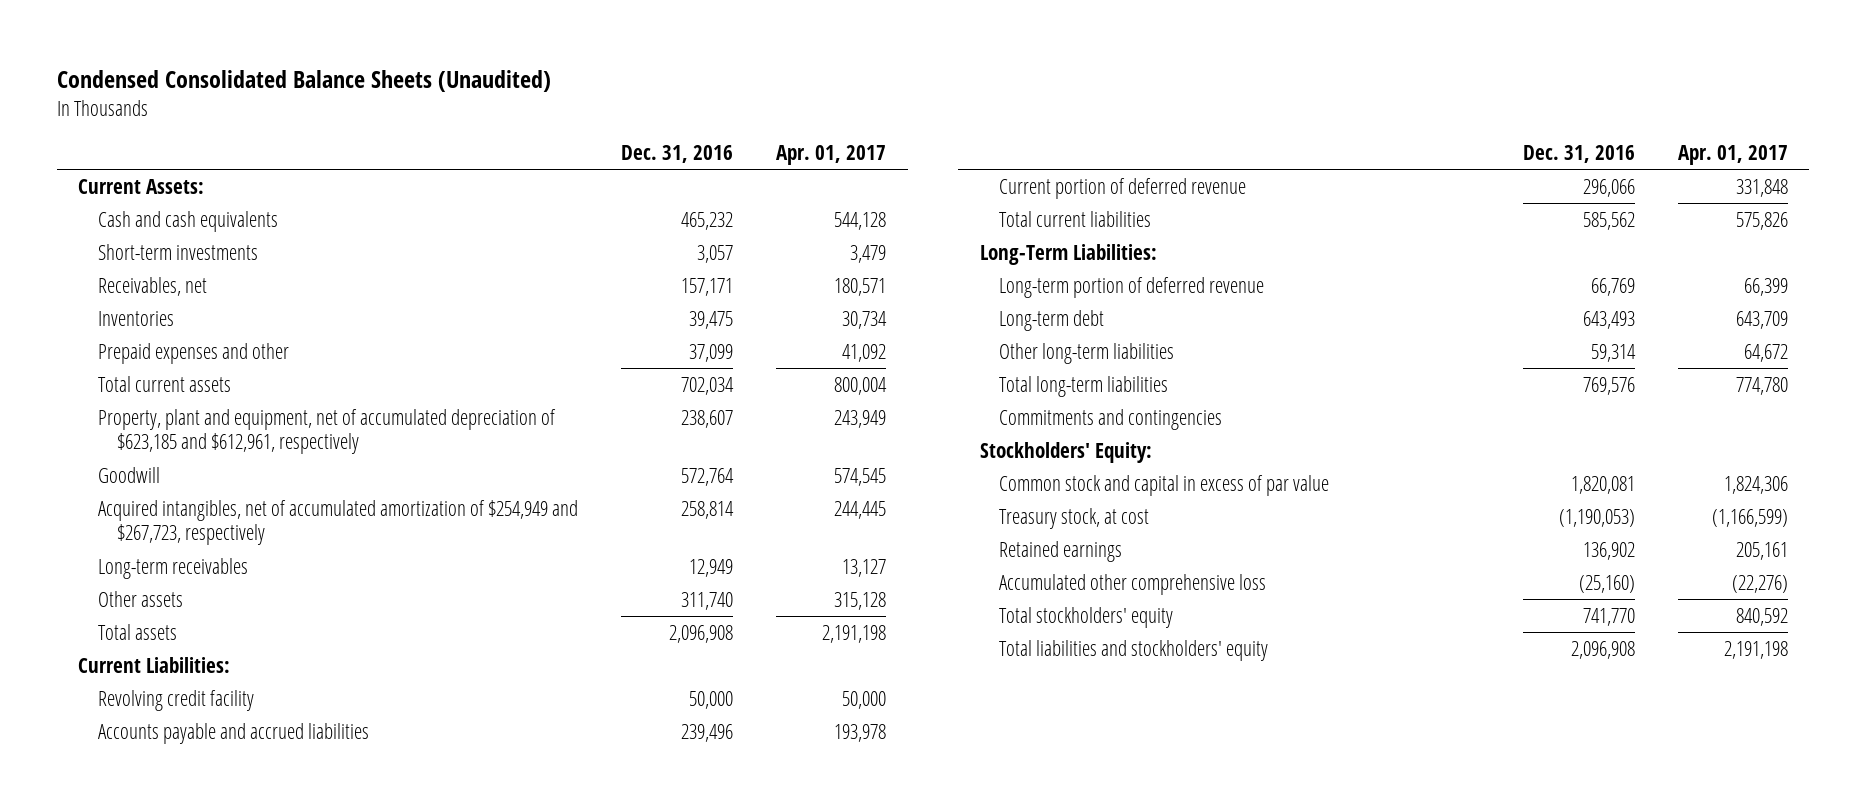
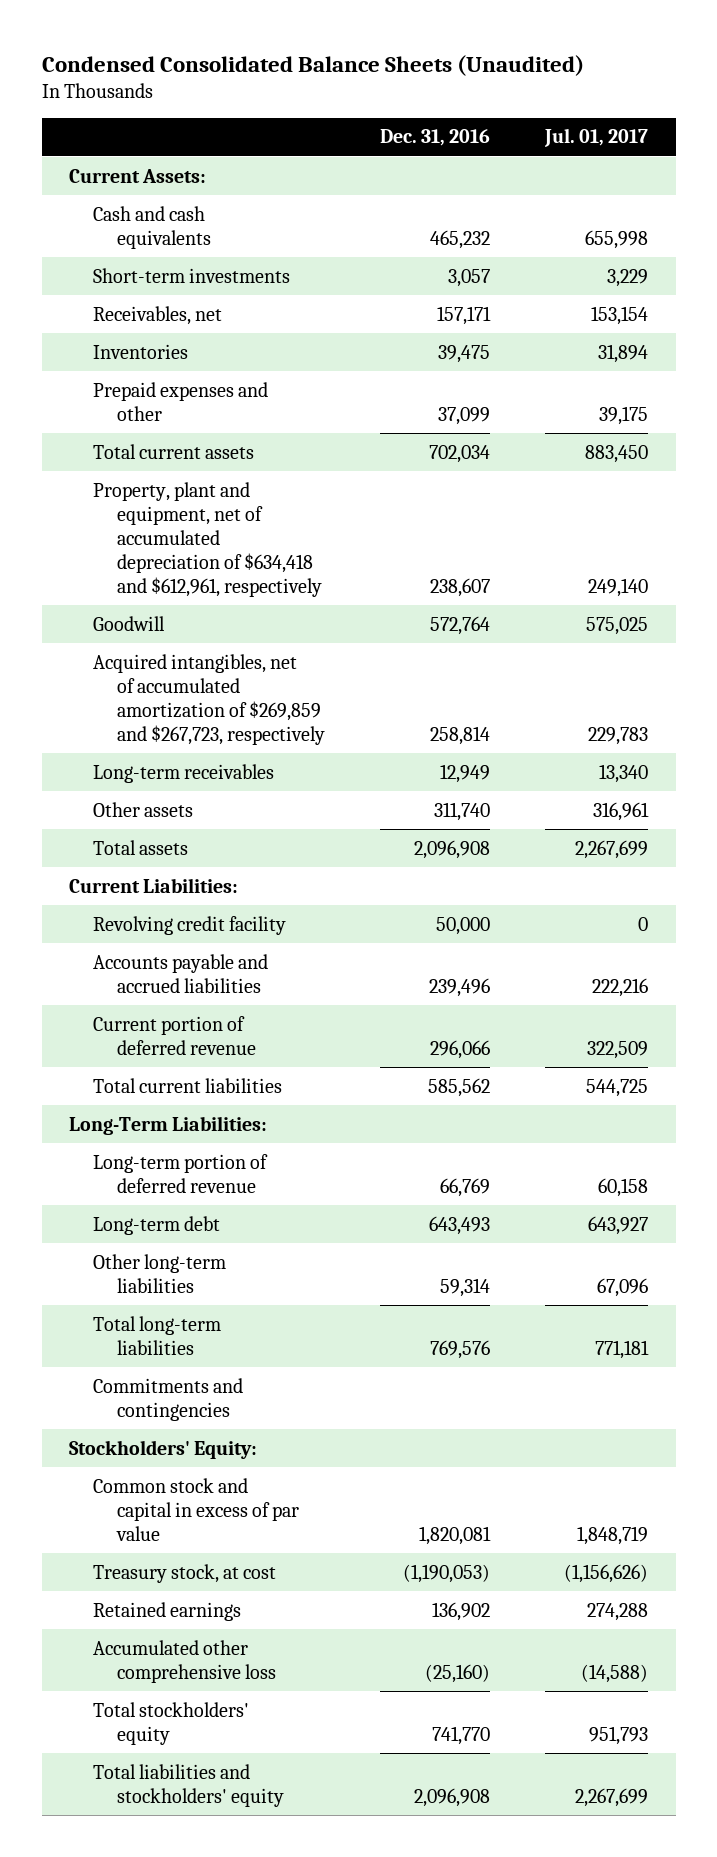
- | Dec. 31, 2016 | Apr. 01, 2017
+ | Dec. 31, 2016 | Jul. 01, 2017
- Property, plant and equipment, net of accumulated depreciation of $623,185 and $612,961, respectively | 238,607 | 243,949
+ Property, plant and equipment, net of accumulated depreciation of $634,418 and $612,961, respectively | 238,607 | 249,140
- Acquired intangibles, net of accumulated amortization of $254,949 and $267,723, respectively | 258,814 | 244,445
+ Acquired intangibles, net of accumulated amortization of $269,859 and $267,723, respectively | 258,814 | 229,783

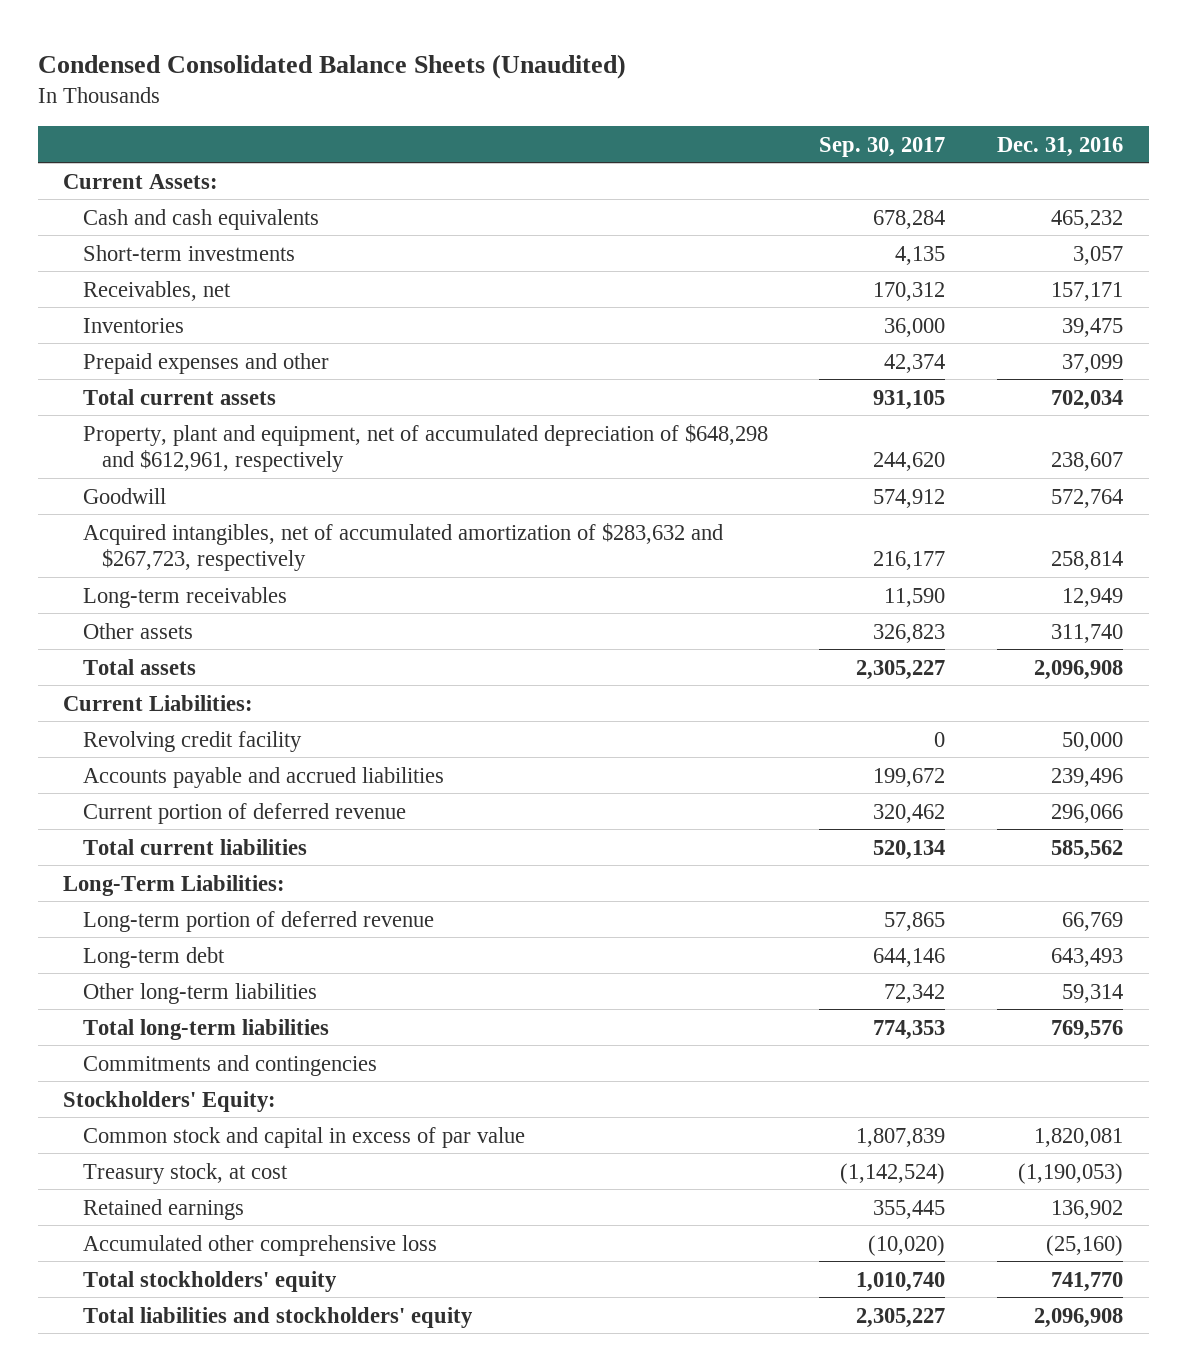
- | Dec. 31, 2016 | Jul. 01, 2017
+ | Sep. 30, 2017 | Dec. 31, 2016
- Property, plant and equipment, net of accumulated depreciation of $634,418 and $612,961, respectively | 238,607 | 249,140
+ Property, plant and equipment, net of accumulated depreciation of $648,298 and $612,961, respectively | 244,620 | 238,607
- Acquired intangibles, net of accumulated amortization of $269,859 and $267,723, respectively | 258,814 | 229,783
+ Acquired intangibles, net of accumulated amortization of $283,632 and $267,723, respectively | 216,177 | 258,814

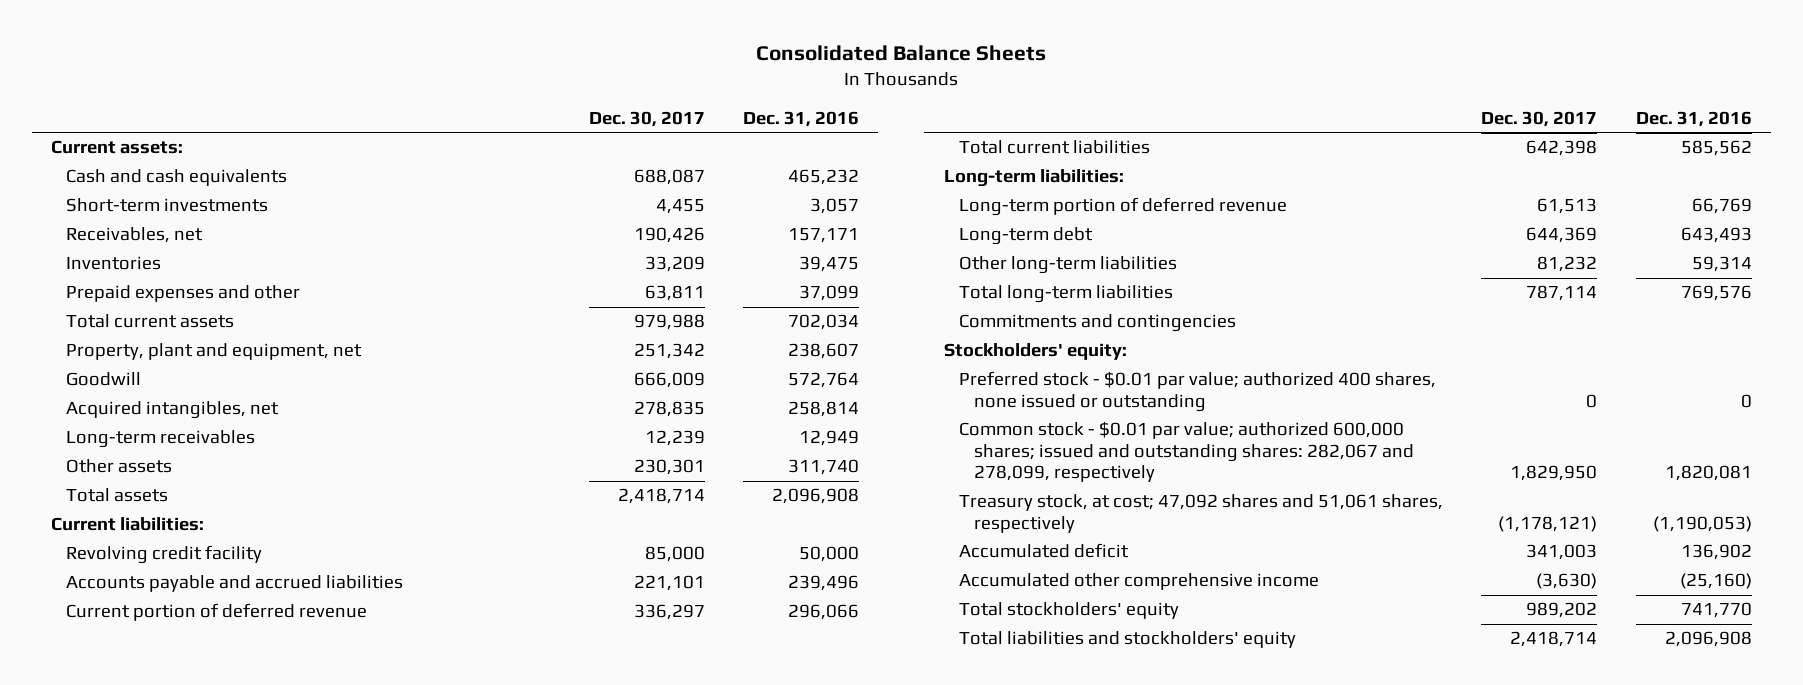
- Condensed Consolidated Balance Sheets (Unaudited)
+ Consolidated Balance Sheets
- | Sep. 30, 2017 | Dec. 31, 2016
+ | Dec. 30, 2017 | Dec. 31, 2016
- Current Assets:
+ Current assets:
- Property, plant and equipment, net of accumulated depreciation of $648,298 and $612,961, respectively | 244,620 | 238,607
+ Property, plant and equipment, net | 251,342 | 238,607
- Acquired intangibles, net of accumulated amortization of $283,632 and $267,723, respectively | 216,177 | 258,814
+ Acquired intangibles, net | 278,835 | 258,814
- Current Liabilities:
+ Current liabilities:
- Long-Term Liabilities:
+ Long-term liabilities:
- Stockholders' Equity:
- Common stock and capital in excess of par value | 1,807,839 | 1,820,081
- Treasury stock, at cost | (1,142,524) | (1,190,053)
- Retained earnings | 355,445 | 136,902
- Accumulated other comprehensive loss | (10,020) | (25,160)
+ Stockholders' equity:
+ Preferred stock - $0.01 par value; authorized 400 shares, none issued or outstanding | 0 | 0
+ Common stock - $0.01 par value; authorized 600,000 shares; issued and outstanding shares: 282,067 and 278,099, respectively | 1,829,950 | 1,820,081
+ Treasury stock, at cost; 47,092 shares and 51,061 shares, respectively | (1,178,121) | (1,190,053)
+ Accumulated deficit | 341,003 | 136,902
+ Accumulated other comprehensive income | (3,630) | (25,160)

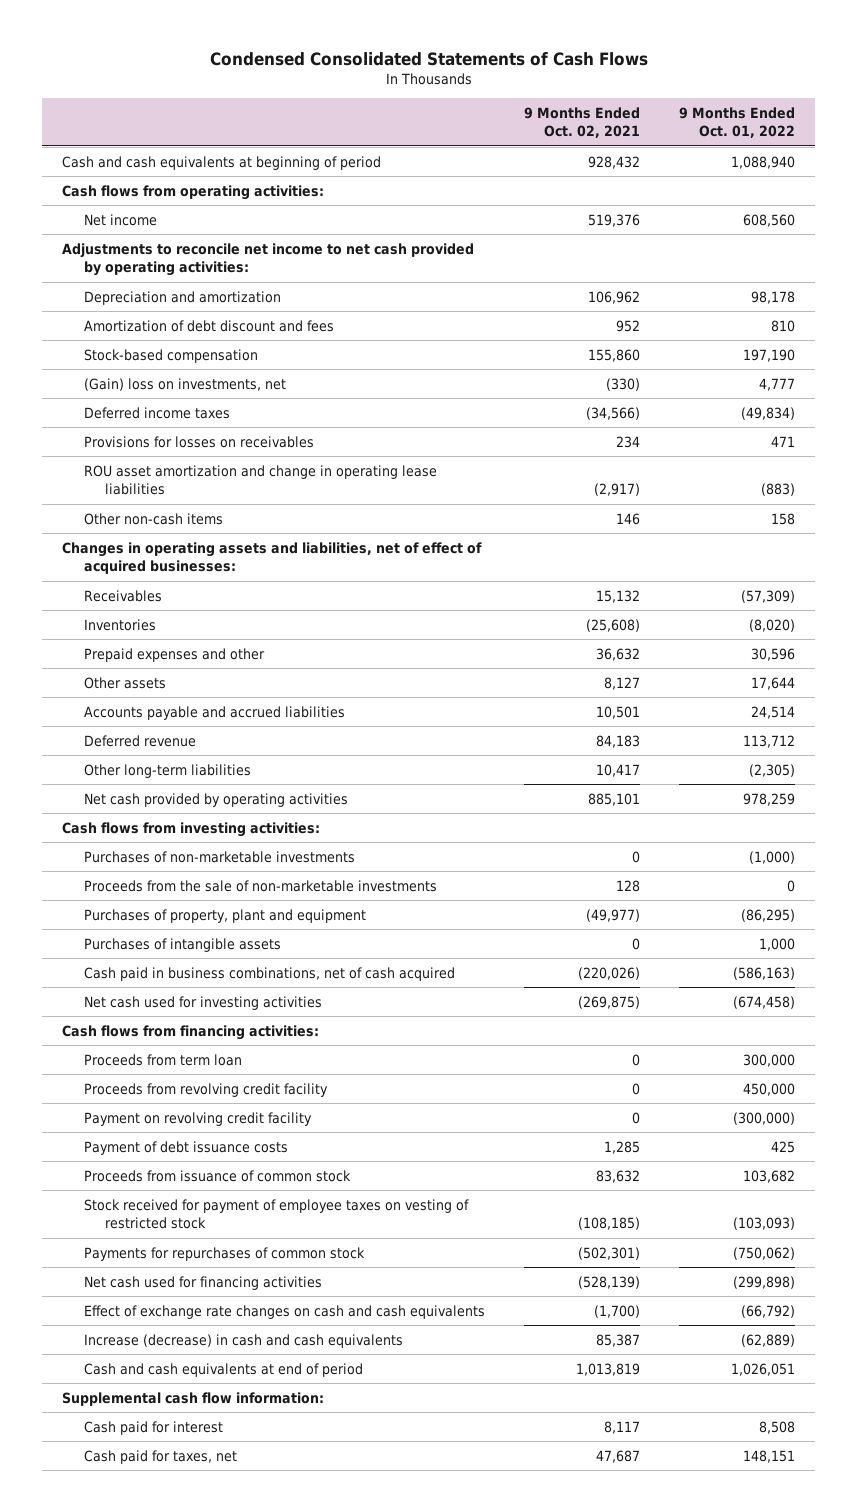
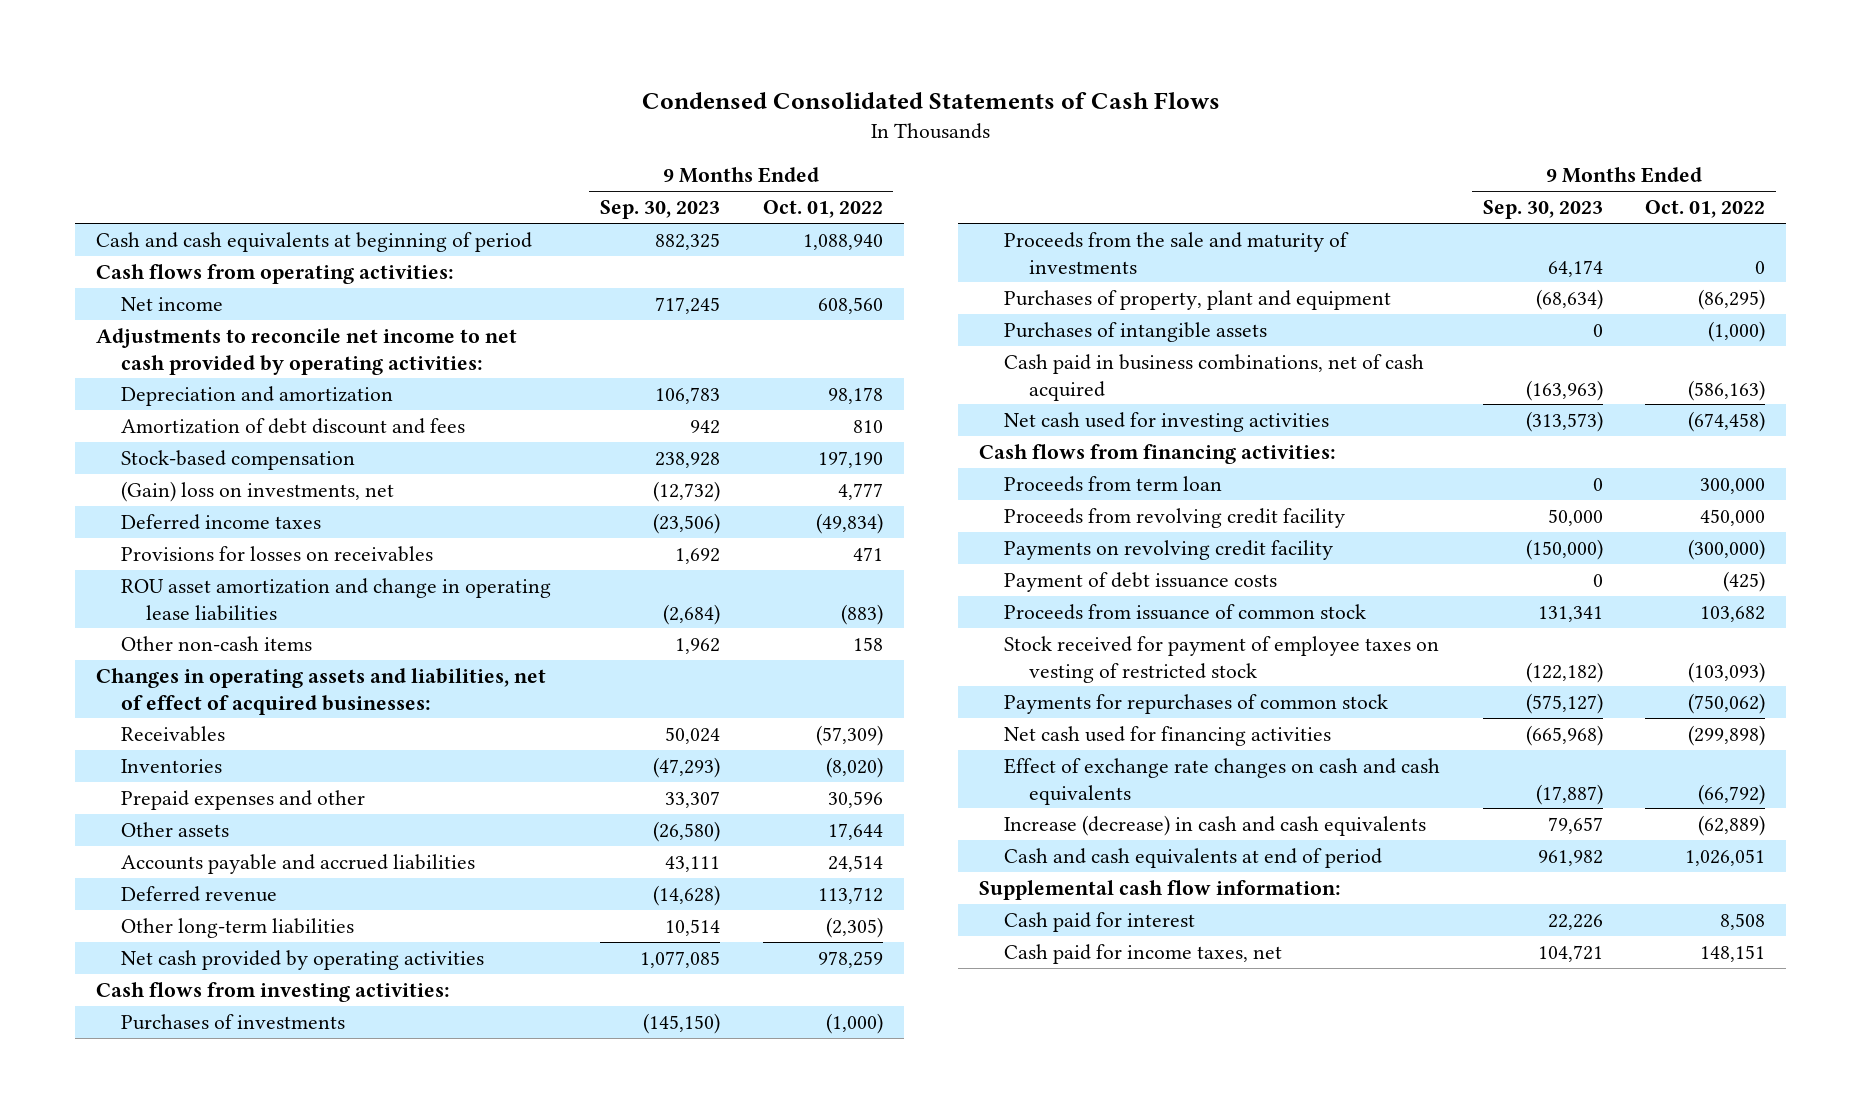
- | 9 Months Ended Oct. 02, 2021 | 9 Months Ended Oct. 01, 2022
+ | 9 Months Ended Sep. 30, 2023 | 9 Months Ended Oct. 01, 2022
- Purchases of non-marketable investments | 0 | (1,000)
- Proceeds from the sale of non-marketable investments | 128 | 0
+ Purchases of investments | (145,150) | (1,000)
+ Proceeds from the sale and maturity of investments | 64,174 | 0
- Purchases of intangible assets | 0 | 1,000
+ Purchases of intangible assets | 0 | (1,000)
- Payment on revolving credit facility | 0 | (300,000)
- Payment of debt issuance costs | 1,285 | 425
+ Payments on revolving credit facility | (150,000) | (300,000)
+ Payment of debt issuance costs | 0 | (425)
- Cash paid for taxes, net | 47,687 | 148,151
+ Cash paid for income taxes, net | 104,721 | 148,151

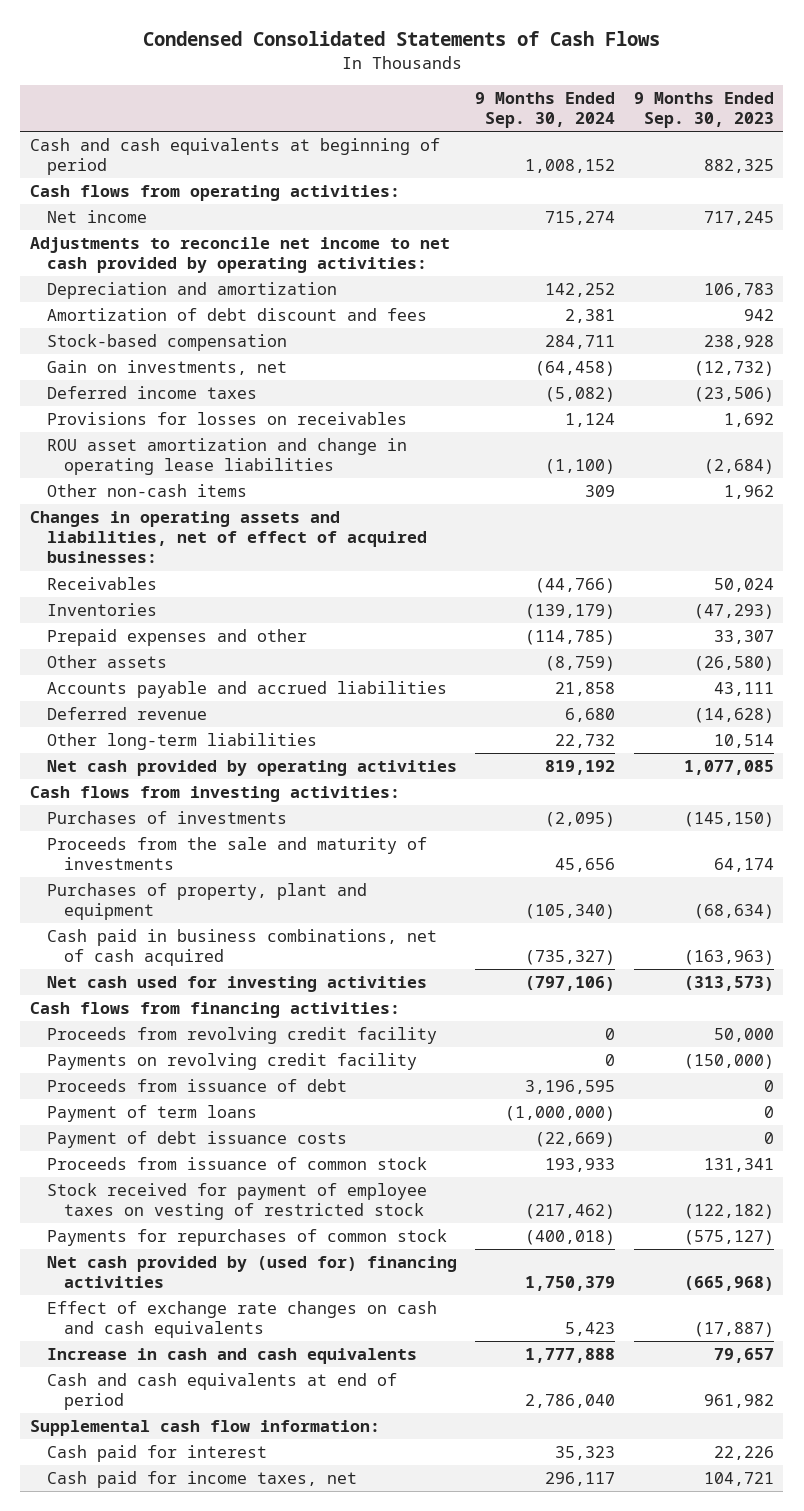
- | 9 Months Ended Sep. 30, 2023 | 9 Months Ended Oct. 01, 2022
+ | 9 Months Ended Sep. 30, 2024 | 9 Months Ended Sep. 30, 2023
- (Gain) loss on investments, net | (12,732) | 4,777
+ Gain on investments, net | (64,458) | (12,732)
- Purchases of intangible assets | 0 | (1,000)
- Proceeds from term loan | 0 | 300,000
+ Proceeds from issuance of debt | 3,196,595 | 0
+ Payment of term loans | (1,000,000) | 0
- Net cash used for financing activities | (665,968) | (299,898)
+ Net cash provided by (used for) financing activities | 1,750,379 | (665,968)
- Increase (decrease) in cash and cash equivalents | 79,657 | (62,889)
+ Increase in cash and cash equivalents | 1,777,888 | 79,657

